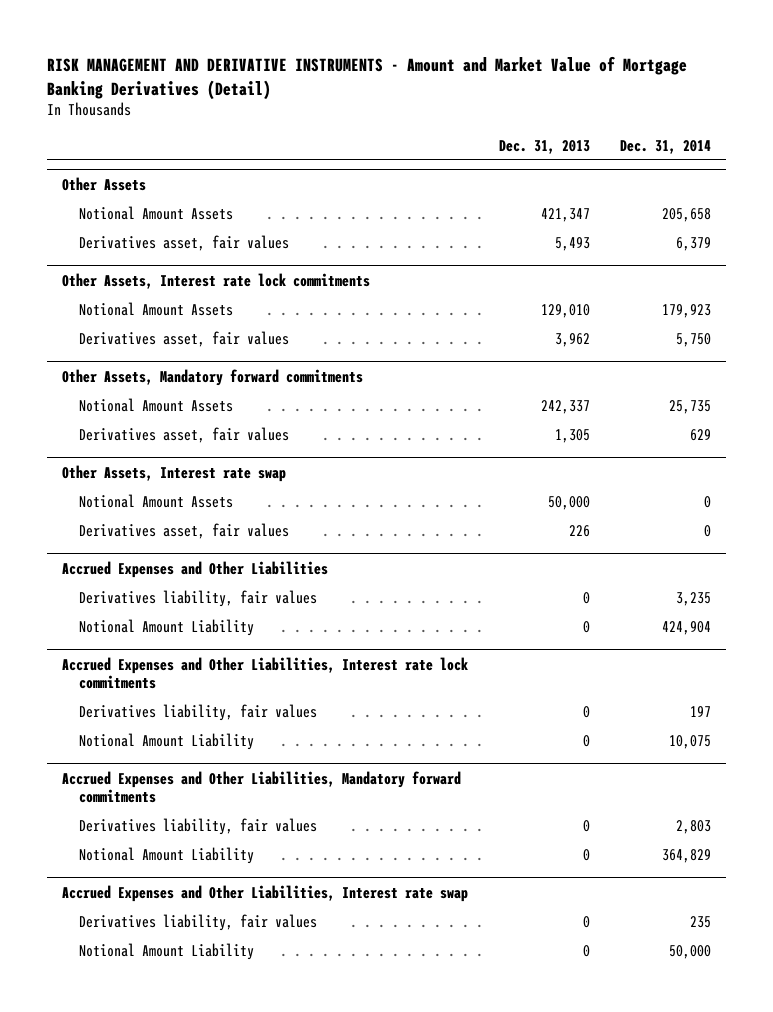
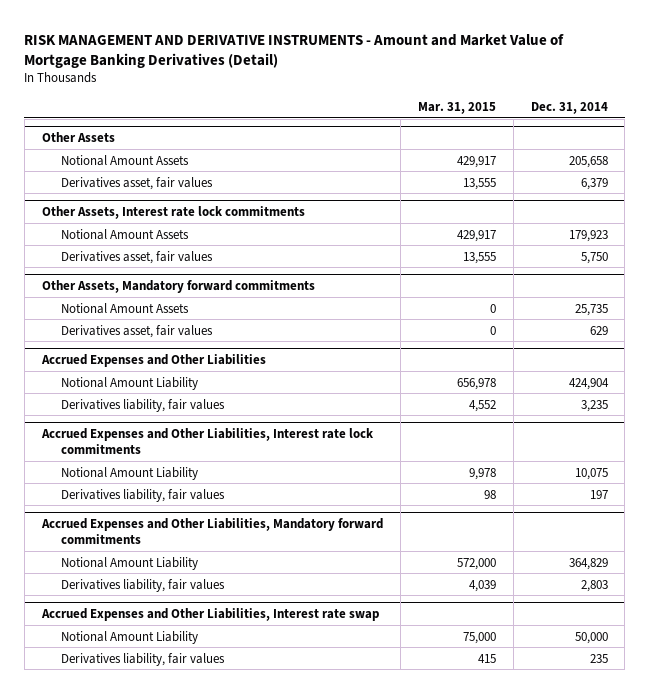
- | Dec. 31, 2013 | Dec. 31, 2014
+ | Mar. 31, 2015 | Dec. 31, 2014
- Other Assets, Interest rate swap
- Notional Amount Assets | 50,000 | 0
- Derivatives asset, fair values | 226 | 0
@ Accrued Expenses and Other Liabilities
moved down: Derivatives liability, fair values | 4,552 | 3,235
@ Accrued Expenses and Other Liabilities, Interest rate lock commitments
moved down: Derivatives liability, fair values | 98 | 197
@ Accrued Expenses and Other Liabilities, Mandatory forward commitments
moved down: Derivatives liability, fair values | 4,039 | 2,803
@ Accrued Expenses and Other Liabilities, Interest rate swap
moved down: Derivatives liability, fair values | 415 | 235

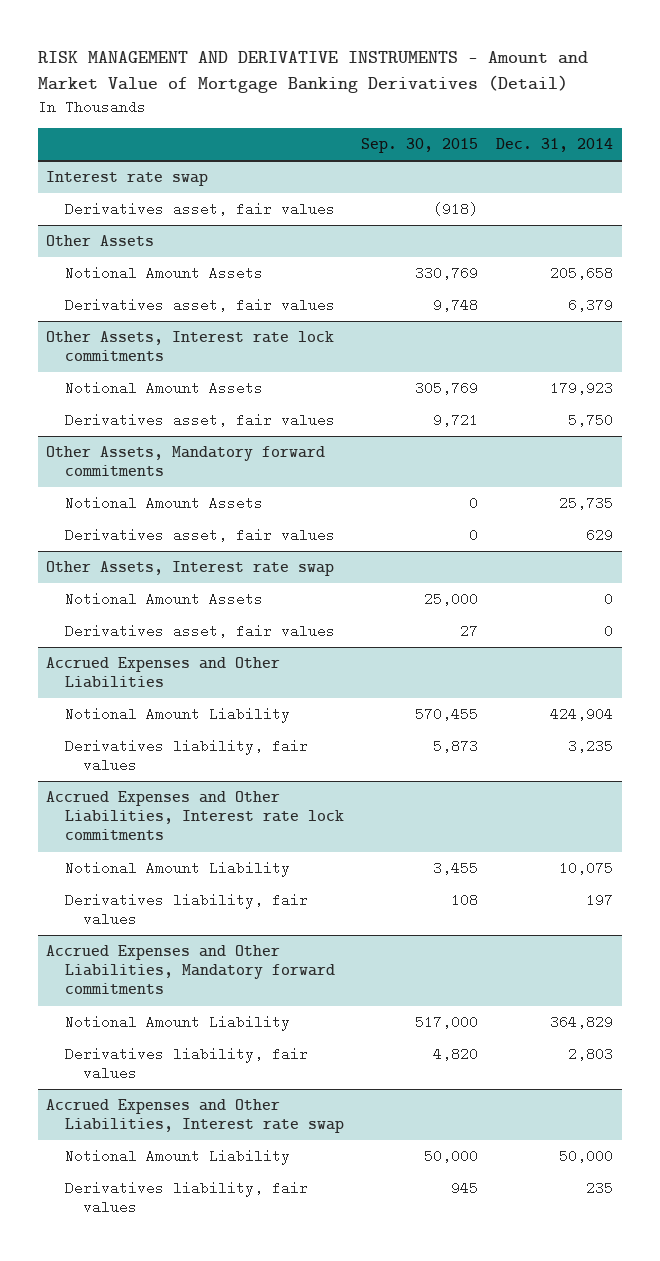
- | Mar. 31, 2015 | Dec. 31, 2014
+ | Sep. 30, 2015 | Dec. 31, 2014
+ Interest rate swap
+ Derivatives asset, fair values | (918) |
+ Other Assets, Interest rate swap
+ Notional Amount Assets | 25,000 | 0
+ Derivatives asset, fair values | 27 | 0

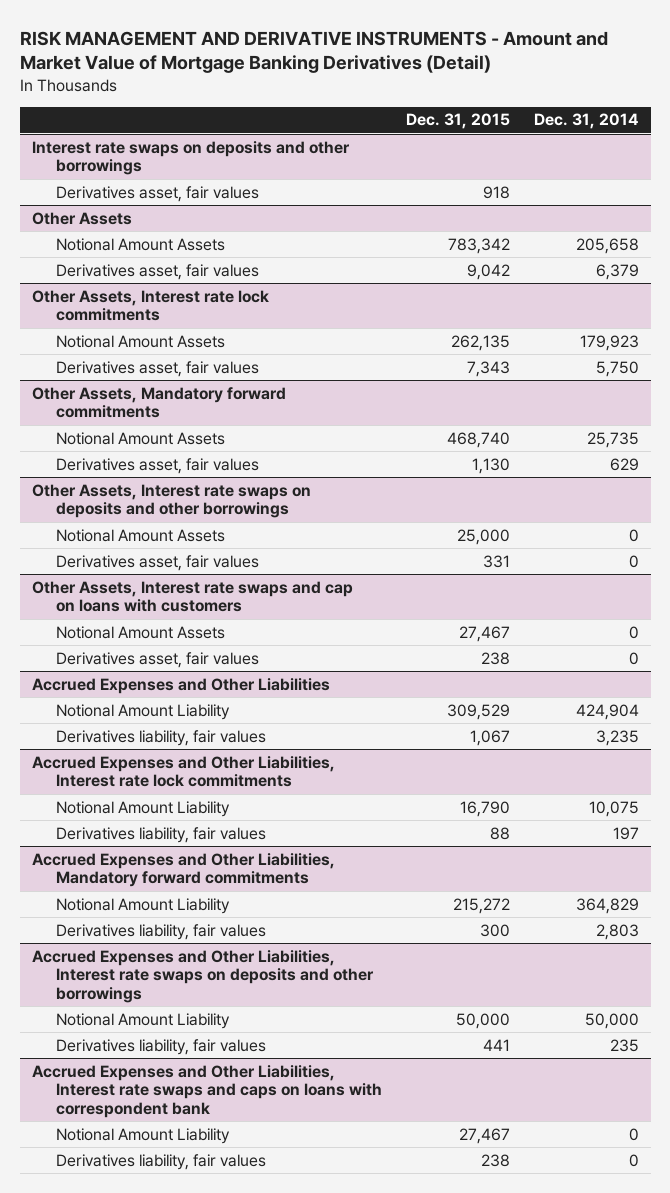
- | Sep. 30, 2015 | Dec. 31, 2014
+ | Dec. 31, 2015 | Dec. 31, 2014
- Interest rate swap
+ Interest rate swaps on deposits and other borrowings
- Other Assets, Interest rate swap
+ Other Assets, Interest rate swaps on deposits and other borrowings
+ Other Assets, Interest rate swaps and cap on loans with customers
+ Notional Amount Assets | 27,467 | 0
+ Derivatives asset, fair values | 238 | 0
- Accrued Expenses and Other Liabilities, Interest rate swap
+ Accrued Expenses and Other Liabilities, Interest rate swaps on deposits and other borrowings
+ Accrued Expenses and Other Liabilities, Interest rate swaps and caps on loans with correspondent bank
+ Notional Amount Liability | 27,467 | 0
+ Derivatives liability, fair values | 238 | 0

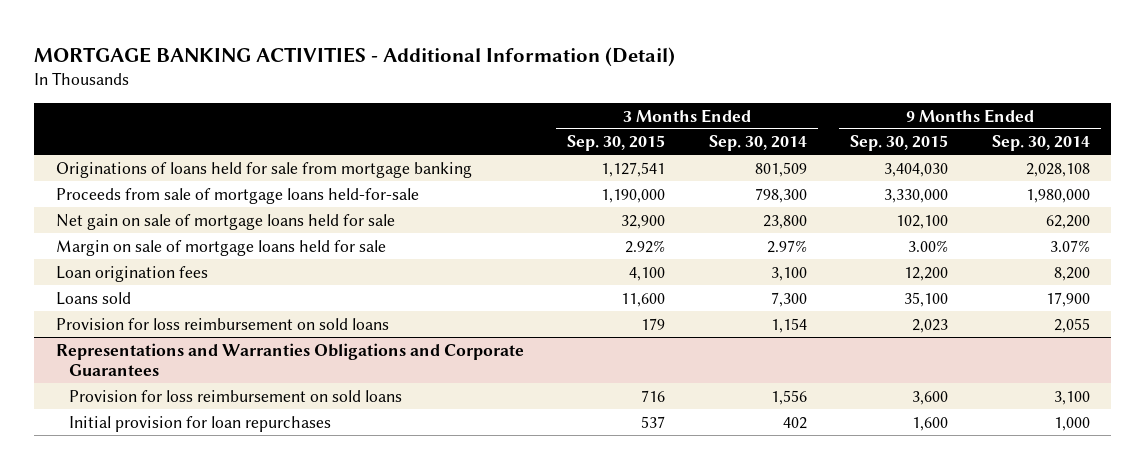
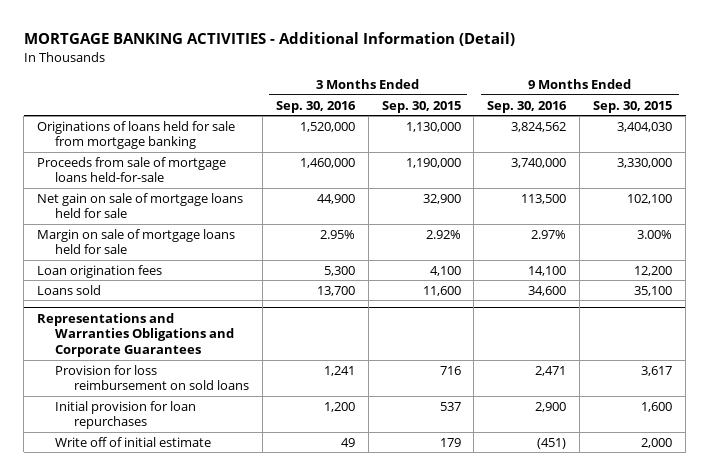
- | 3 Months Ended Sep. 30, 2015 | 3 Months Ended Sep. 30, 2014 | 9 Months Ended Sep. 30, 2015 | 9 Months Ended Sep. 30, 2014
+ | 3 Months Ended Sep. 30, 2016 | 3 Months Ended Sep. 30, 2015 | 9 Months Ended Sep. 30, 2016 | 9 Months Ended Sep. 30, 2015
- Originations of loans held for sale from mortgage banking | 1,127,541 | 801,509 | 3,404,030 | 2,028,108
+ Originations of loans held for sale from mortgage banking | 1,520,000 | 1,130,000 | 3,824,562 | 3,404,030
- Provision for loss reimbursement on sold loans | 179 | 1,154 | 2,023 | 2,055
@ Representations and Warranties Obligations and Corporate Guarantees
- Provision for loss reimbursement on sold loans | 716 | 1,556 | 3,600 | 3,100
+ Provision for loss reimbursement on sold loans | 1,241 | 716 | 2,471 | 3,617
+ Write off of initial estimate | 49 | 179 | (451) | 2,000

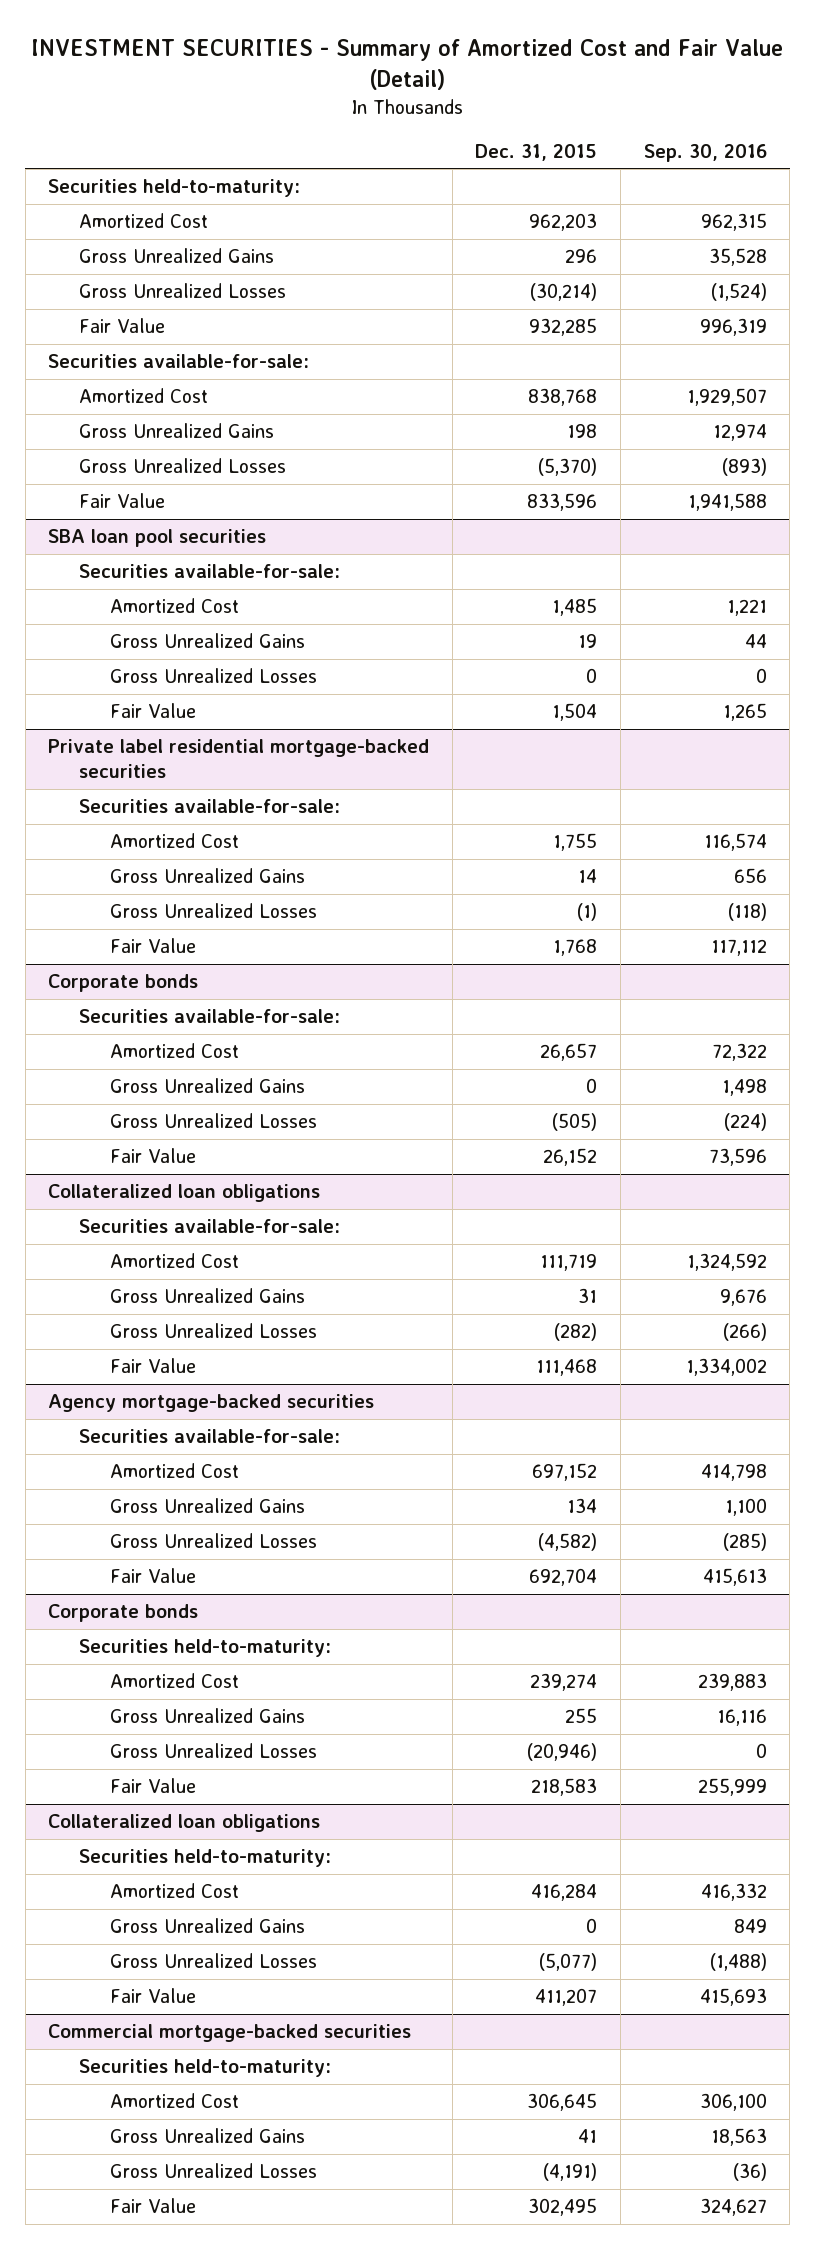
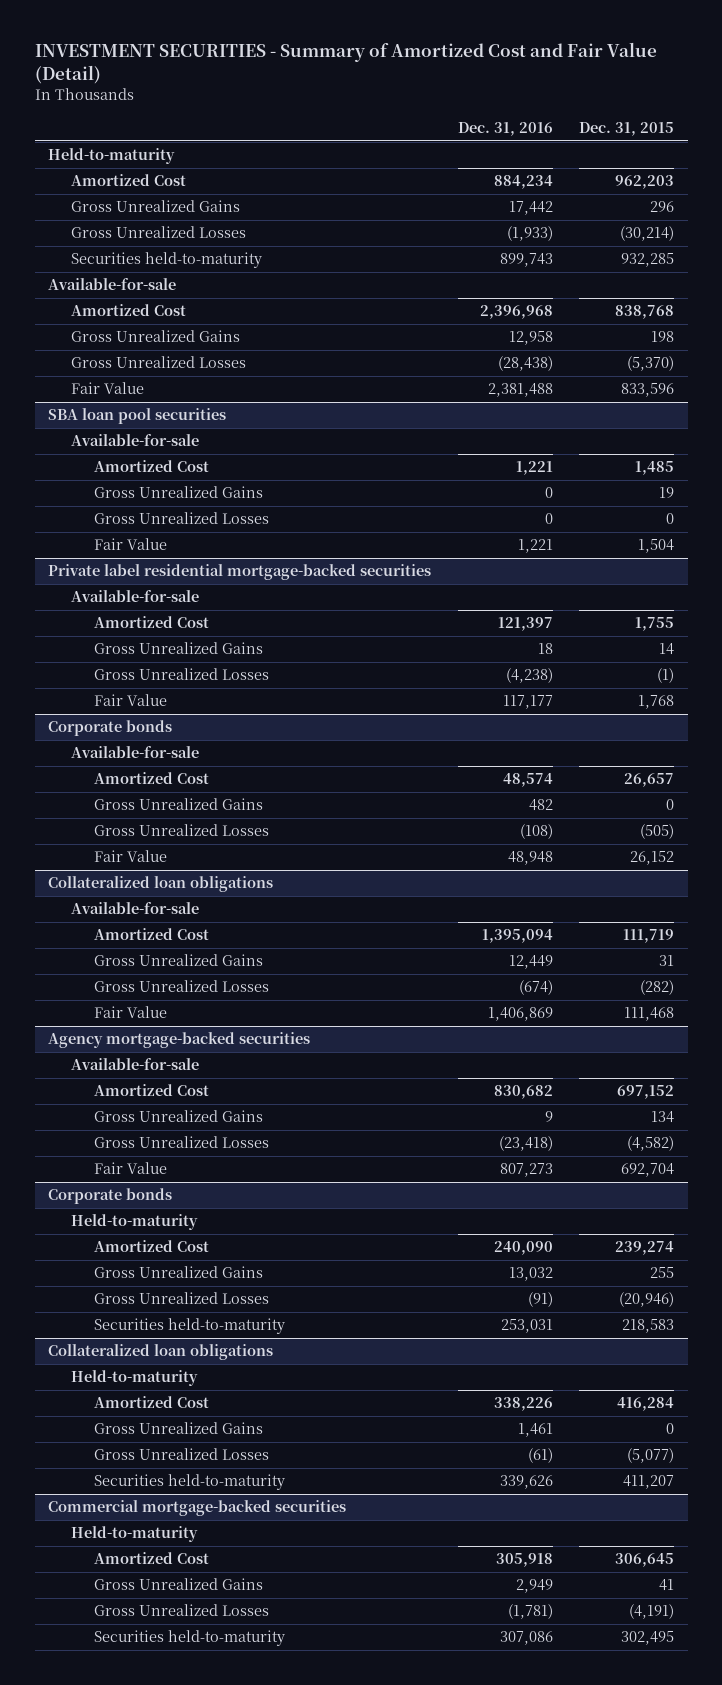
- | Dec. 31, 2015 | Sep. 30, 2016
+ | Dec. 31, 2016 | Dec. 31, 2015
- Securities held-to-maturity:
+ Held-to-maturity
- Fair Value | 932,285 | 996,319
- Securities available-for-sale:
+ Securities held-to-maturity | 899,743 | 932,285
+ Available-for-sale
@ SBA loan pool securities
- Securities available-for-sale:
+ Available-for-sale
@ Private label residential mortgage-backed securities
- Securities available-for-sale:
+ Available-for-sale
@ Corporate bonds
- Securities available-for-sale:
+ Available-for-sale
@ Collateralized loan obligations
- Securities available-for-sale:
+ Available-for-sale
@ Agency mortgage-backed securities
- Securities available-for-sale:
+ Available-for-sale
@ Corporate bonds
- Securities held-to-maturity:
+ Held-to-maturity
- Fair Value | 218,583 | 255,999
+ Securities held-to-maturity | 253,031 | 218,583
@ Collateralized loan obligations
- Securities held-to-maturity:
+ Held-to-maturity
- Fair Value | 411,207 | 415,693
+ Securities held-to-maturity | 339,626 | 411,207
@ Commercial mortgage-backed securities
- Securities held-to-maturity:
+ Held-to-maturity
- Fair Value | 302,495 | 324,627
+ Securities held-to-maturity | 307,086 | 302,495

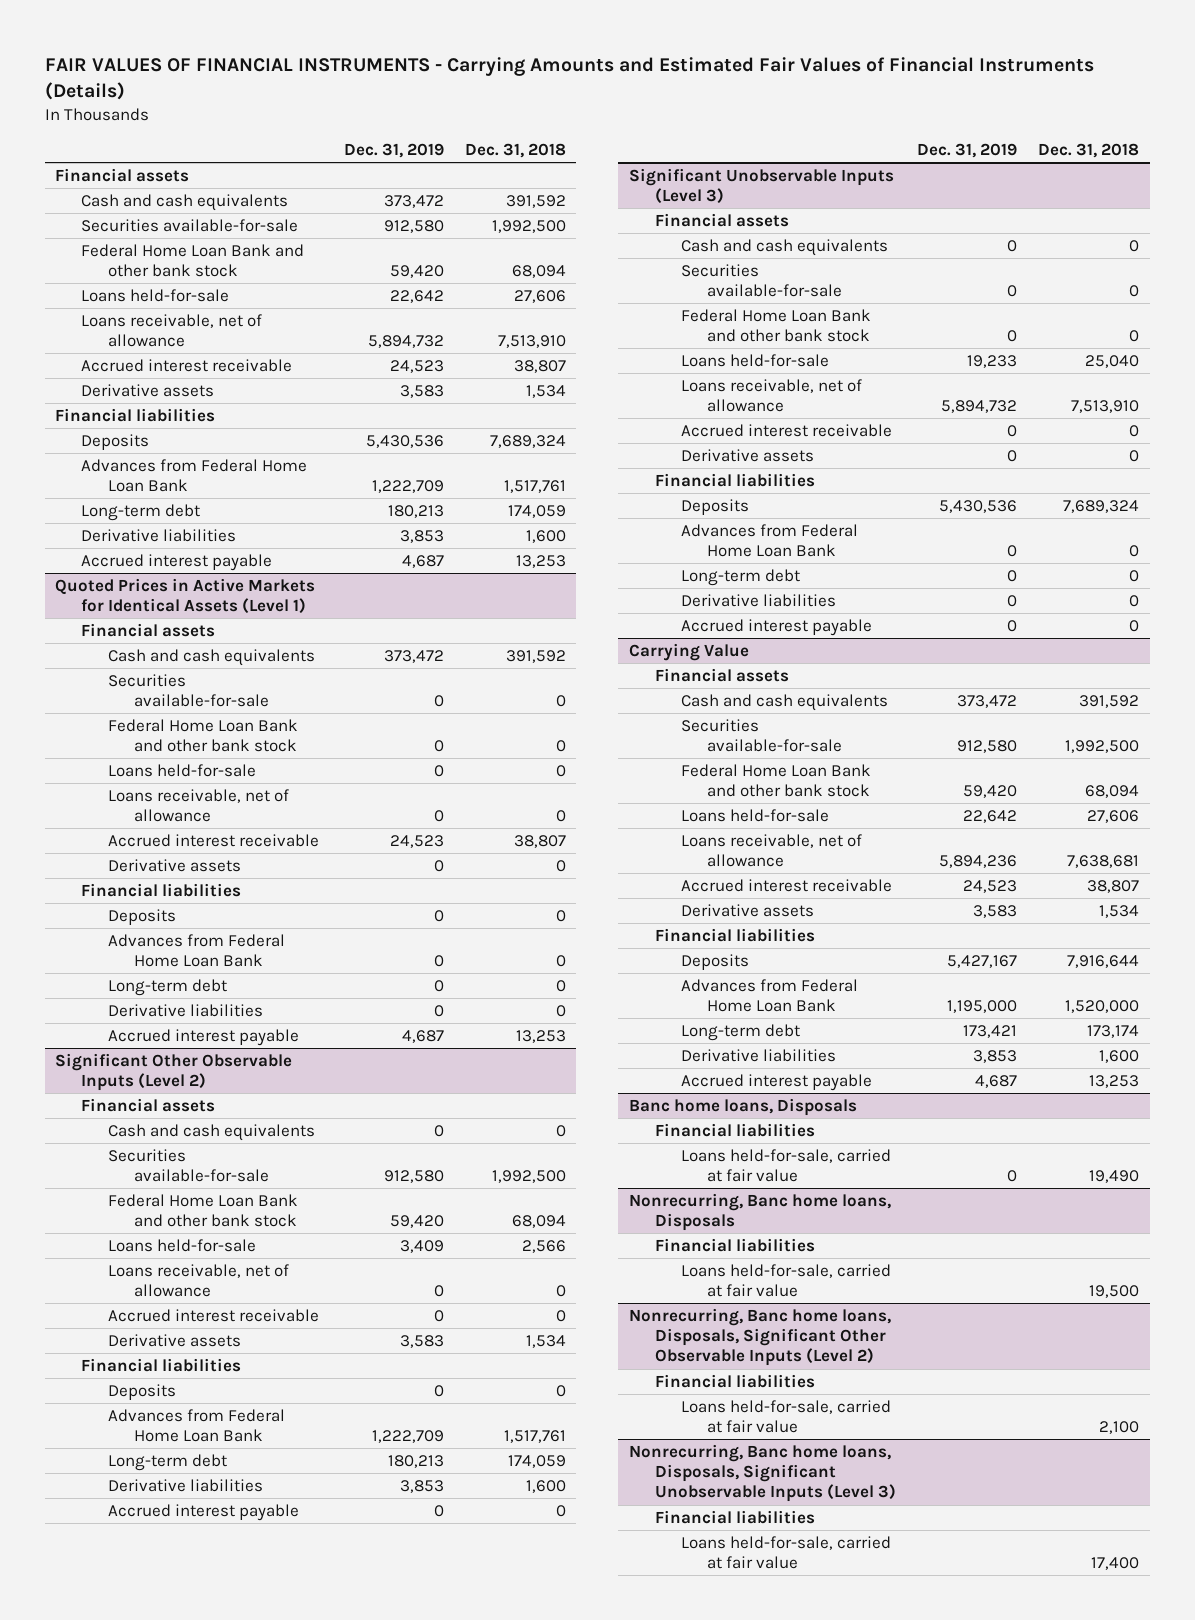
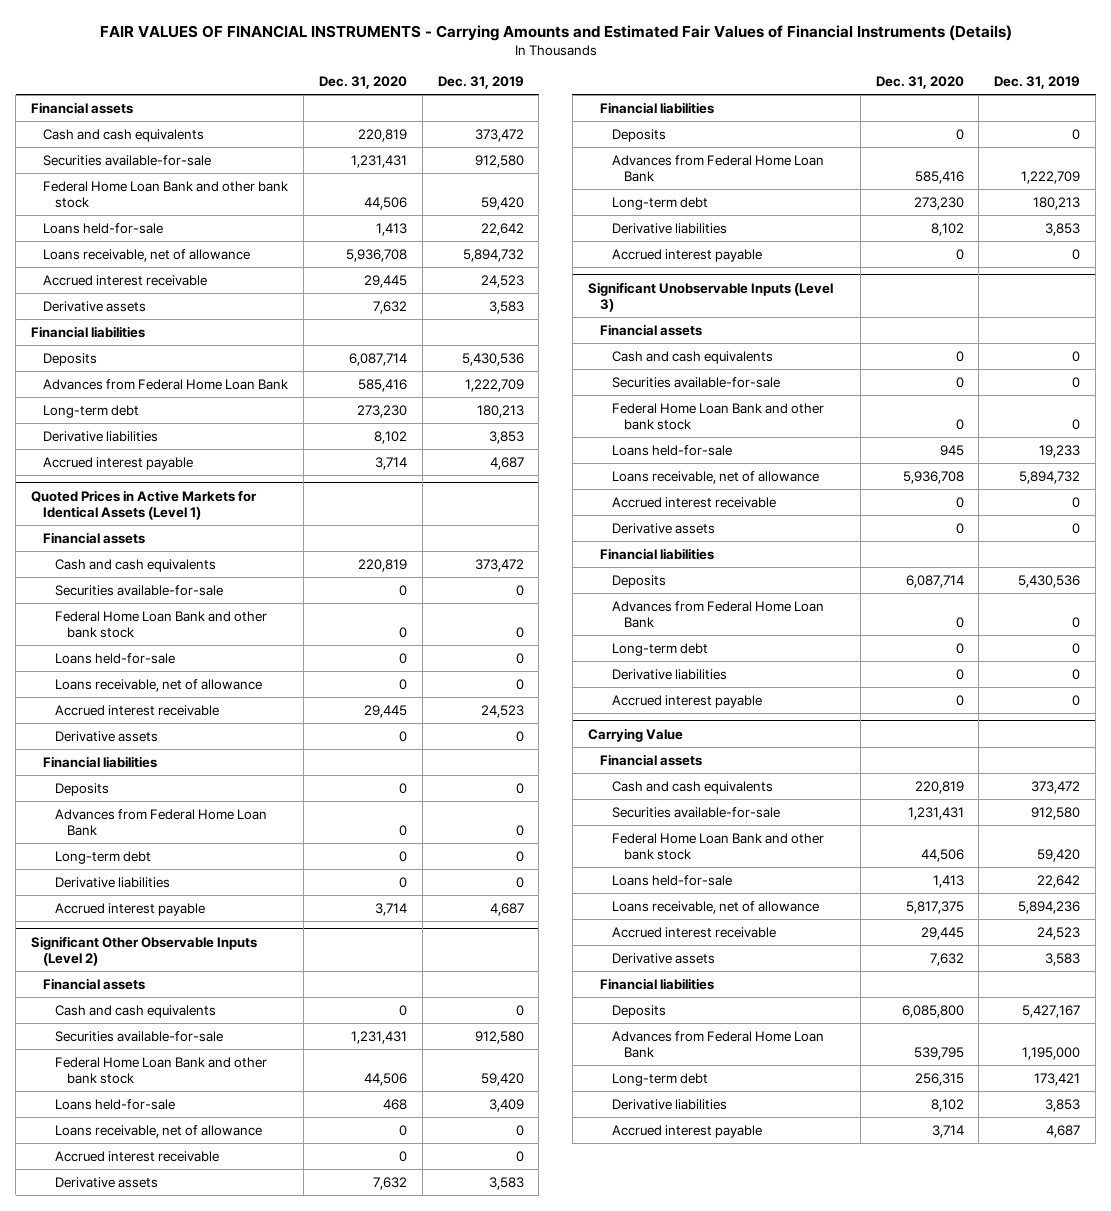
- | Dec. 31, 2019 | Dec. 31, 2018
+ | Dec. 31, 2020 | Dec. 31, 2019
- Banc home loans, Disposals
- Financial liabilities
- Loans held-for-sale, carried at fair value | 0 | 19,490
- Nonrecurring, Banc home loans, Disposals
- Financial liabilities
- Loans held-for-sale, carried at fair value | | 19,500
- Nonrecurring, Banc home loans, Disposals, Significant Other Observable Inputs (Level 2)
- Financial liabilities
- Loans held-for-sale, carried at fair value | | 2,100
- Nonrecurring, Banc home loans, Disposals, Significant Unobservable Inputs (Level 3)
- Financial liabilities
- Loans held-for-sale, carried at fair value | | 17,400

